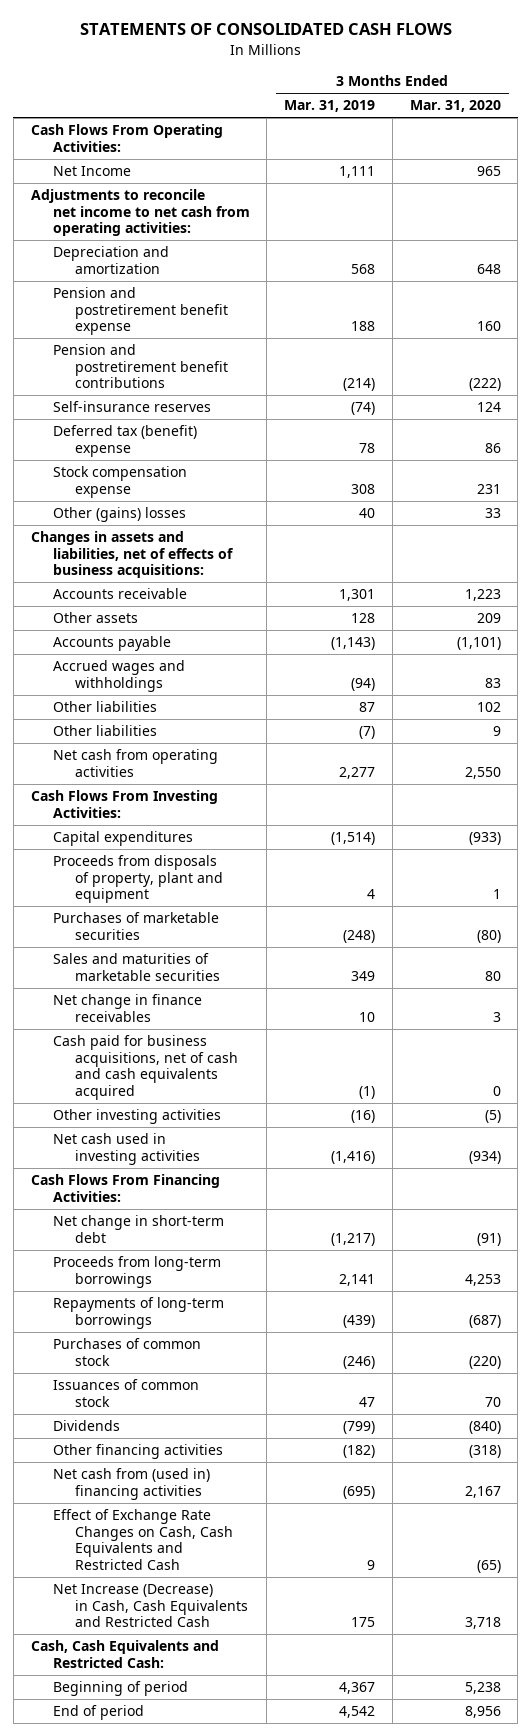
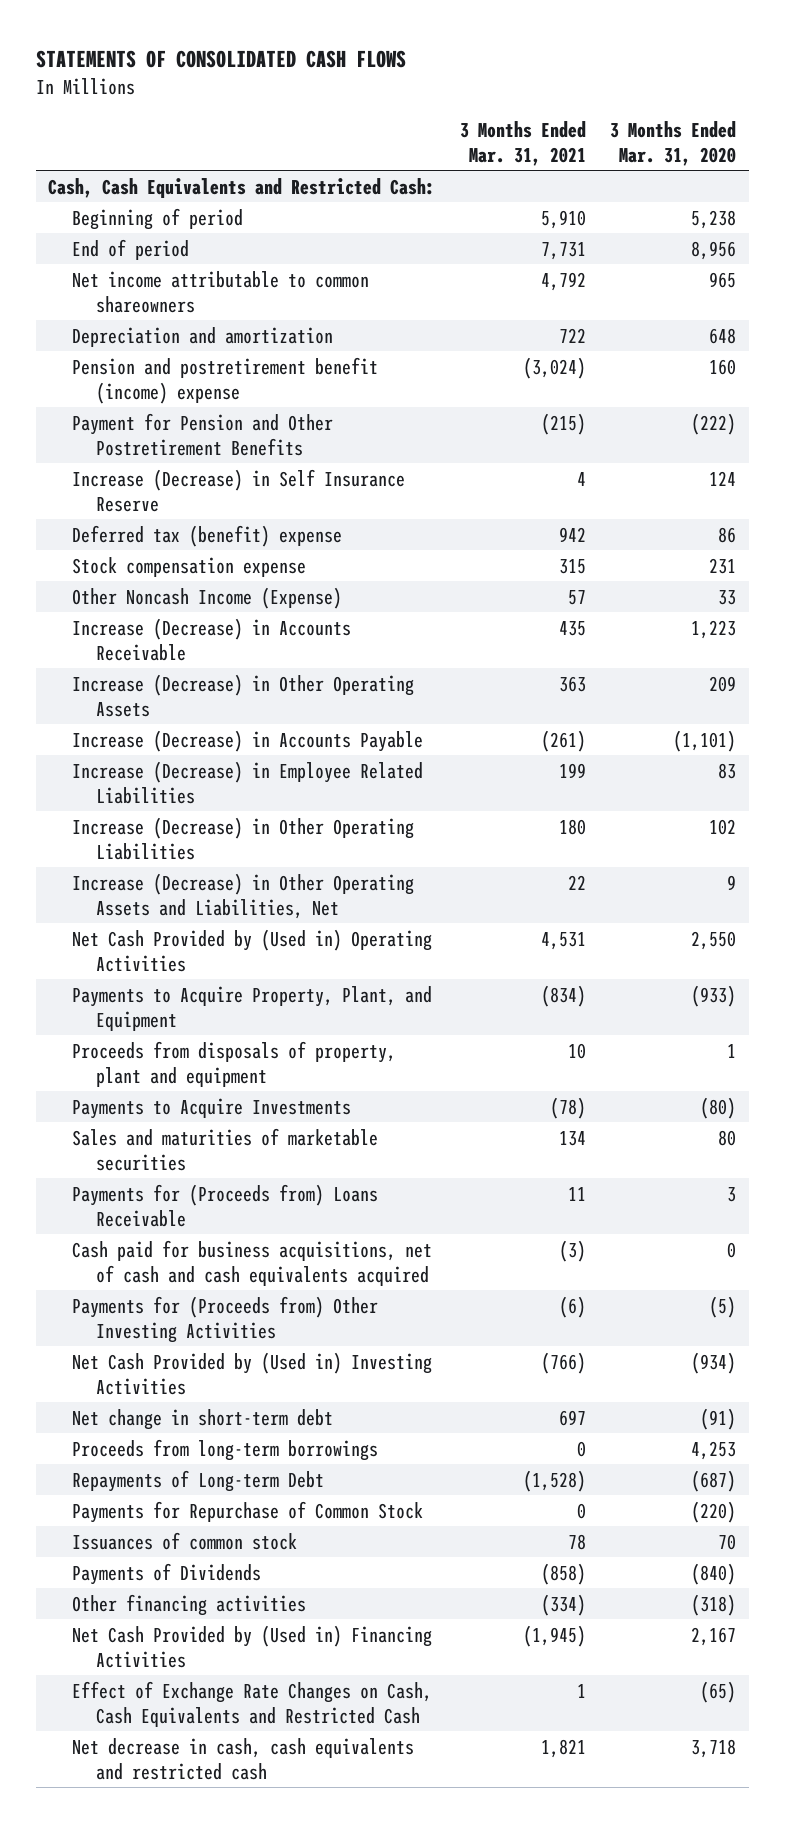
- | 3 Months Ended Mar. 31, 2019 | 3 Months Ended Mar. 31, 2020
+ | 3 Months Ended Mar. 31, 2021 | 3 Months Ended Mar. 31, 2020
- Cash Flows From Operating Activities:
- Net Income | 1,111 | 965
- Adjustments to reconcile net income to net cash from operating activities:
moved up: Cash, Cash Equivalents and Restricted Cash:
moved up: Beginning of period | 5,910 | 5,238
moved up: End of period | 7,731 | 8,956
+ Net income attributable to common shareowners | 4,792 | 965
- Pension and postretirement benefit expense | 188 | 160
- Pension and postretirement benefit contributions | (214) | (222)
- Self-insurance reserves | (74) | 124
+ Pension and postretirement benefit (income) expense | (3,024) | 160
+ Payment for Pension and Other Postretirement Benefits | (215) | (222)
+ Increase (Decrease) in Self Insurance Reserve | 4 | 124
- Other (gains) losses | 40 | 33
- Changes in assets and liabilities, net of effects of business acquisitions:
- Accounts receivable | 1,301 | 1,223
- Other assets | 128 | 209
- Accounts payable | (1,143) | (1,101)
- Accrued wages and withholdings | (94) | 83
- Other liabilities | 87 | 102
- Other liabilities | (7) | 9
- Net cash from operating activities | 2,277 | 2,550
- Cash Flows From Investing Activities:
- Capital expenditures | (1,514) | (933)
+ Other Noncash Income (Expense) | 57 | 33
+ Increase (Decrease) in Accounts Receivable | 435 | 1,223
+ Increase (Decrease) in Other Operating Assets | 363 | 209
+ Increase (Decrease) in Accounts Payable | (261) | (1,101)
+ Increase (Decrease) in Employee Related Liabilities | 199 | 83
+ Increase (Decrease) in Other Operating Liabilities | 180 | 102
+ Increase (Decrease) in Other Operating Assets and Liabilities, Net | 22 | 9
+ Net Cash Provided by (Used in) Operating Activities | 4,531 | 2,550
+ Payments to Acquire Property, Plant, and Equipment | (834) | (933)
- Purchases of marketable securities | (248) | (80)
+ Payments to Acquire Investments | (78) | (80)
- Net change in finance receivables | 10 | 3
+ Payments for (Proceeds from) Loans Receivable | 11 | 3
- Other investing activities | (16) | (5)
- Net cash used in investing activities | (1,416) | (934)
- Cash Flows From Financing Activities:
+ Payments for (Proceeds from) Other Investing Activities | (6) | (5)
+ Net Cash Provided by (Used in) Investing Activities | (766) | (934)
- Repayments of long-term borrowings | (439) | (687)
- Purchases of common stock | (246) | (220)
+ Repayments of Long-term Debt | (1,528) | (687)
+ Payments for Repurchase of Common Stock | 0 | (220)
- Dividends | (799) | (840)
+ Payments of Dividends | (858) | (840)
- Net cash from (used in) financing activities | (695) | 2,167
+ Net Cash Provided by (Used in) Financing Activities | (1,945) | 2,167
- Net Increase (Decrease) in Cash, Cash Equivalents and Restricted Cash | 175 | 3,718
+ Net decrease in cash, cash equivalents and restricted cash | 1,821 | 3,718

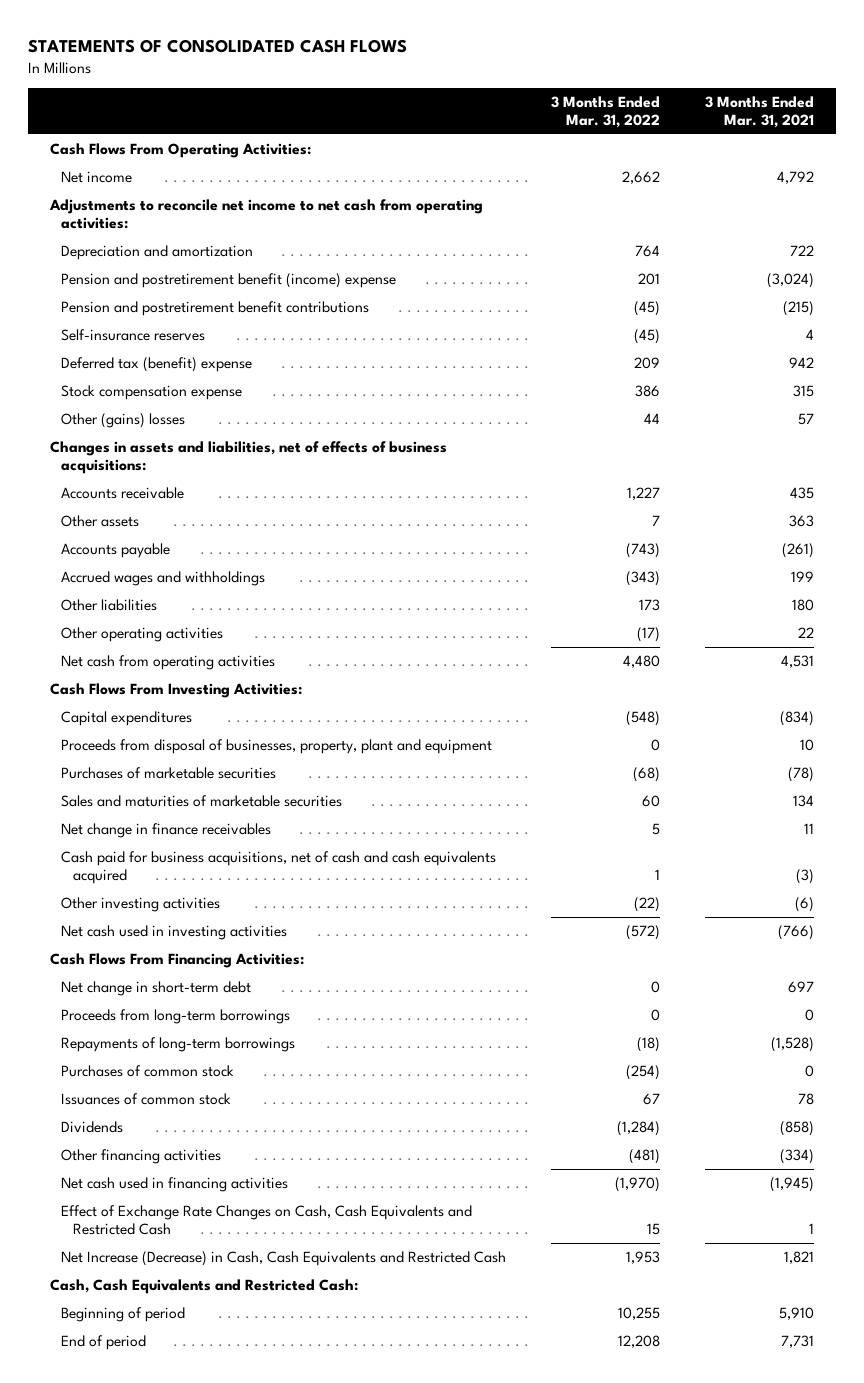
- | 3 Months Ended Mar. 31, 2021 | 3 Months Ended Mar. 31, 2020
+ | 3 Months Ended Mar. 31, 2022 | 3 Months Ended Mar. 31, 2021
- Net income attributable to common shareowners | 4,792 | 965
+ Cash Flows From Operating Activities:
+ Net income | 2,662 | 4,792
+ Adjustments to reconcile net income to net cash from operating activities:
- Payment for Pension and Other Postretirement Benefits | (215) | (222)
- Increase (Decrease) in Self Insurance Reserve | 4 | 124
+ Pension and postretirement benefit contributions | (45) | (215)
+ Self-insurance reserves | (45) | 4
- Other Noncash Income (Expense) | 57 | 33
- Increase (Decrease) in Accounts Receivable | 435 | 1,223
- Increase (Decrease) in Other Operating Assets | 363 | 209
- Increase (Decrease) in Accounts Payable | (261) | (1,101)
- Increase (Decrease) in Employee Related Liabilities | 199 | 83
- Increase (Decrease) in Other Operating Liabilities | 180 | 102
- Increase (Decrease) in Other Operating Assets and Liabilities, Net | 22 | 9
- Net Cash Provided by (Used in) Operating Activities | 4,531 | 2,550
- Payments to Acquire Property, Plant, and Equipment | (834) | (933)
- Proceeds from disposals of property, plant and equipment | 10 | 1
- Payments to Acquire Investments | (78) | (80)
+ Other (gains) losses | 44 | 57
+ Changes in assets and liabilities, net of effects of business acquisitions:
+ Accounts receivable | 1,227 | 435
+ Other assets | 7 | 363
+ Accounts payable | (743) | (261)
+ Accrued wages and withholdings | (343) | 199
+ Other liabilities | 173 | 180
+ Other operating activities | (17) | 22
+ Net cash from operating activities | 4,480 | 4,531
+ Cash Flows From Investing Activities:
+ Capital expenditures | (548) | (834)
+ Proceeds from disposal of businesses, property, plant and equipment | 0 | 10
+ Purchases of marketable securities | (68) | (78)
- Payments for (Proceeds from) Loans Receivable | 11 | 3
+ Net change in finance receivables | 5 | 11
- Payments for (Proceeds from) Other Investing Activities | (6) | (5)
- Net Cash Provided by (Used in) Investing Activities | (766) | (934)
+ Other investing activities | (22) | (6)
+ Net cash used in investing activities | (572) | (766)
+ Cash Flows From Financing Activities:
- Repayments of Long-term Debt | (1,528) | (687)
- Payments for Repurchase of Common Stock | 0 | (220)
+ Repayments of long-term borrowings | (18) | (1,528)
+ Purchases of common stock | (254) | 0
- Payments of Dividends | (858) | (840)
+ Dividends | (1,284) | (858)
- Net Cash Provided by (Used in) Financing Activities | (1,945) | 2,167
+ Net cash used in financing activities | (1,970) | (1,945)
- Net decrease in cash, cash equivalents and restricted cash | 1,821 | 3,718
+ Net Increase (Decrease) in Cash, Cash Equivalents and Restricted Cash | 1,953 | 1,821
moved down: Cash, Cash Equivalents and Restricted Cash:
moved down: Beginning of period | 10,255 | 5,910
moved down: End of period | 12,208 | 7,731

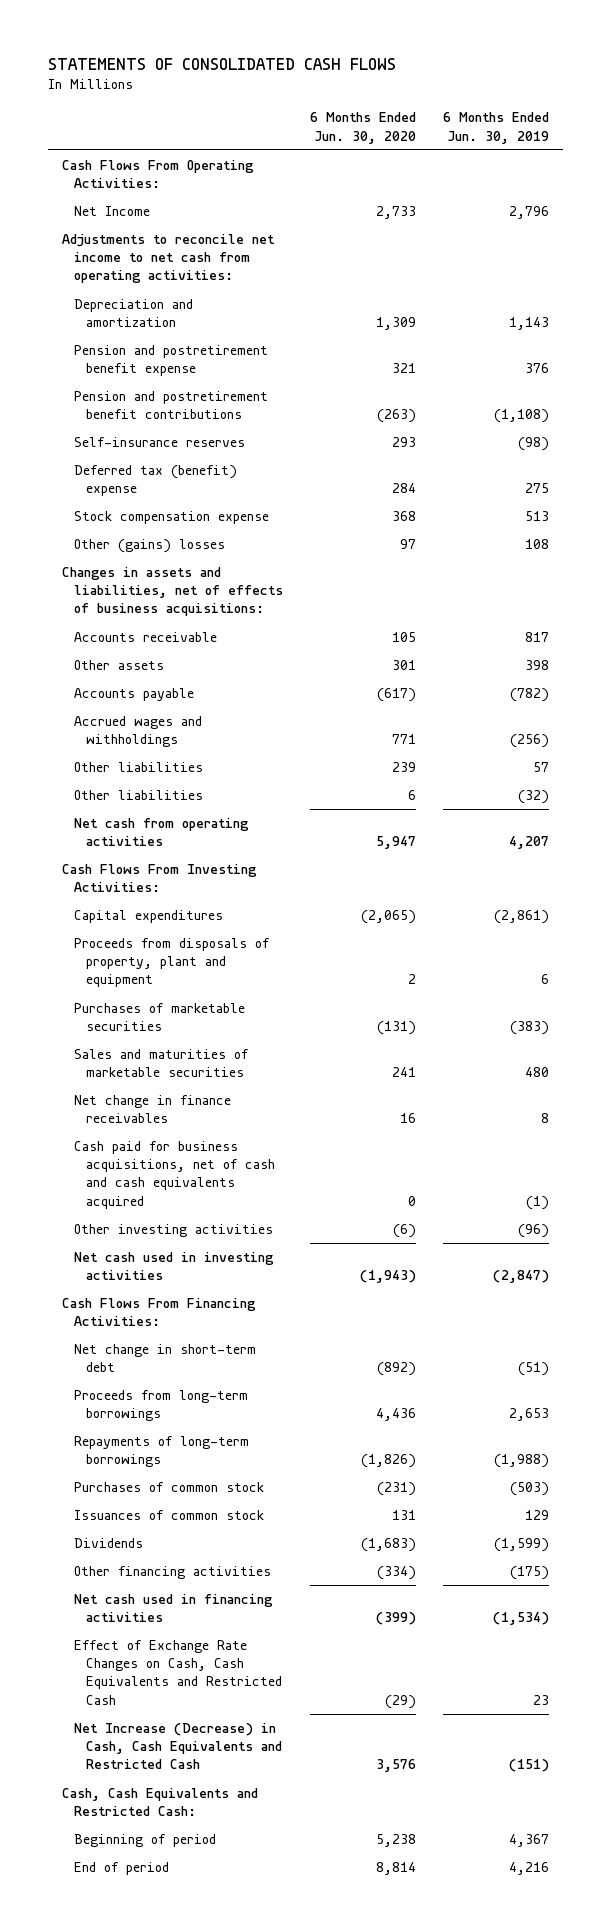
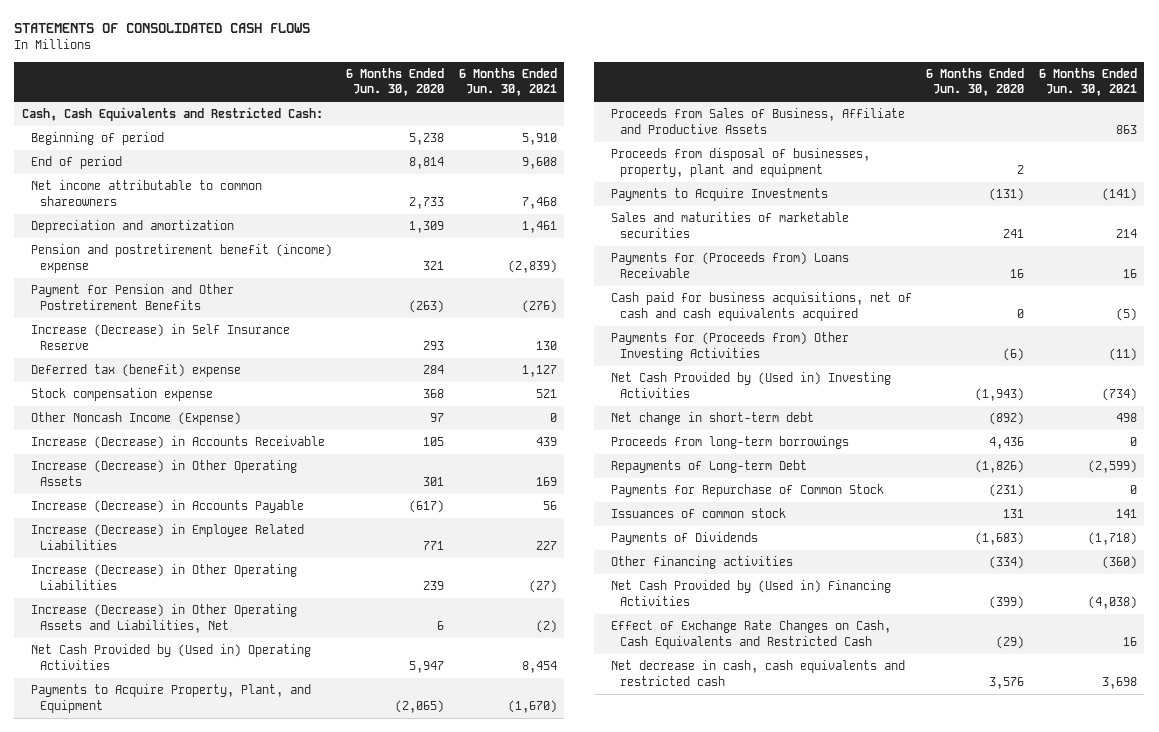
- | 6 Months Ended Jun. 30, 2020 | 6 Months Ended Jun. 30, 2019
+ | 6 Months Ended Jun. 30, 2020 | 6 Months Ended Jun. 30, 2021
- Cash Flows From Operating Activities:
- Net Income | 2,733 | 2,796
- Adjustments to reconcile net income to net cash from operating activities:
moved up: Cash, Cash Equivalents and Restricted Cash:
moved up: Beginning of period | 5,238 | 5,910
moved up: End of period | 8,814 | 9,608
+ Net income attributable to common shareowners | 2,733 | 7,468
- Pension and postretirement benefit expense | 321 | 376
- Pension and postretirement benefit contributions | (263) | (1,108)
- Self-insurance reserves | 293 | (98)
+ Pension and postretirement benefit (income) expense | 321 | (2,839)
+ Payment for Pension and Other Postretirement Benefits | (263) | (276)
+ Increase (Decrease) in Self Insurance Reserve | 293 | 130
- Other (gains) losses | 97 | 108
- Changes in assets and liabilities, net of effects of business acquisitions:
- Accounts receivable | 105 | 817
- Other assets | 301 | 398
- Accounts payable | (617) | (782)
- Accrued wages and withholdings | 771 | (256)
- Other liabilities | 239 | 57
- Other liabilities | 6 | (32)
- Net cash from operating activities | 5,947 | 4,207
- Cash Flows From Investing Activities:
- Capital expenditures | (2,065) | (2,861)
- Proceeds from disposals of property, plant and equipment | 2 | 6
- Purchases of marketable securities | (131) | (383)
+ Other Noncash Income (Expense) | 97 | 0
+ Increase (Decrease) in Accounts Receivable | 105 | 439
+ Increase (Decrease) in Other Operating Assets | 301 | 169
+ Increase (Decrease) in Accounts Payable | (617) | 56
+ Increase (Decrease) in Employee Related Liabilities | 771 | 227
+ Increase (Decrease) in Other Operating Liabilities | 239 | (27)
+ Increase (Decrease) in Other Operating Assets and Liabilities, Net | 6 | (2)
+ Net Cash Provided by (Used in) Operating Activities | 5,947 | 8,454
+ Payments to Acquire Property, Plant, and Equipment | (2,065) | (1,670)
+ Proceeds from Sales of Business, Affiliate and Productive Assets | | 863
+ Proceeds from disposal of businesses, property, plant and equipment | 2 |
+ Payments to Acquire Investments | (131) | (141)
- Net change in finance receivables | 16 | 8
+ Payments for (Proceeds from) Loans Receivable | 16 | 16
- Other investing activities | (6) | (96)
- Net cash used in investing activities | (1,943) | (2,847)
- Cash Flows From Financing Activities:
+ Payments for (Proceeds from) Other Investing Activities | (6) | (11)
+ Net Cash Provided by (Used in) Investing Activities | (1,943) | (734)
- Repayments of long-term borrowings | (1,826) | (1,988)
- Purchases of common stock | (231) | (503)
+ Repayments of Long-term Debt | (1,826) | (2,599)
+ Payments for Repurchase of Common Stock | (231) | 0
- Dividends | (1,683) | (1,599)
+ Payments of Dividends | (1,683) | (1,718)
- Net cash used in financing activities | (399) | (1,534)
+ Net Cash Provided by (Used in) Financing Activities | (399) | (4,038)
- Net Increase (Decrease) in Cash, Cash Equivalents and Restricted Cash | 3,576 | (151)
+ Net decrease in cash, cash equivalents and restricted cash | 3,576 | 3,698

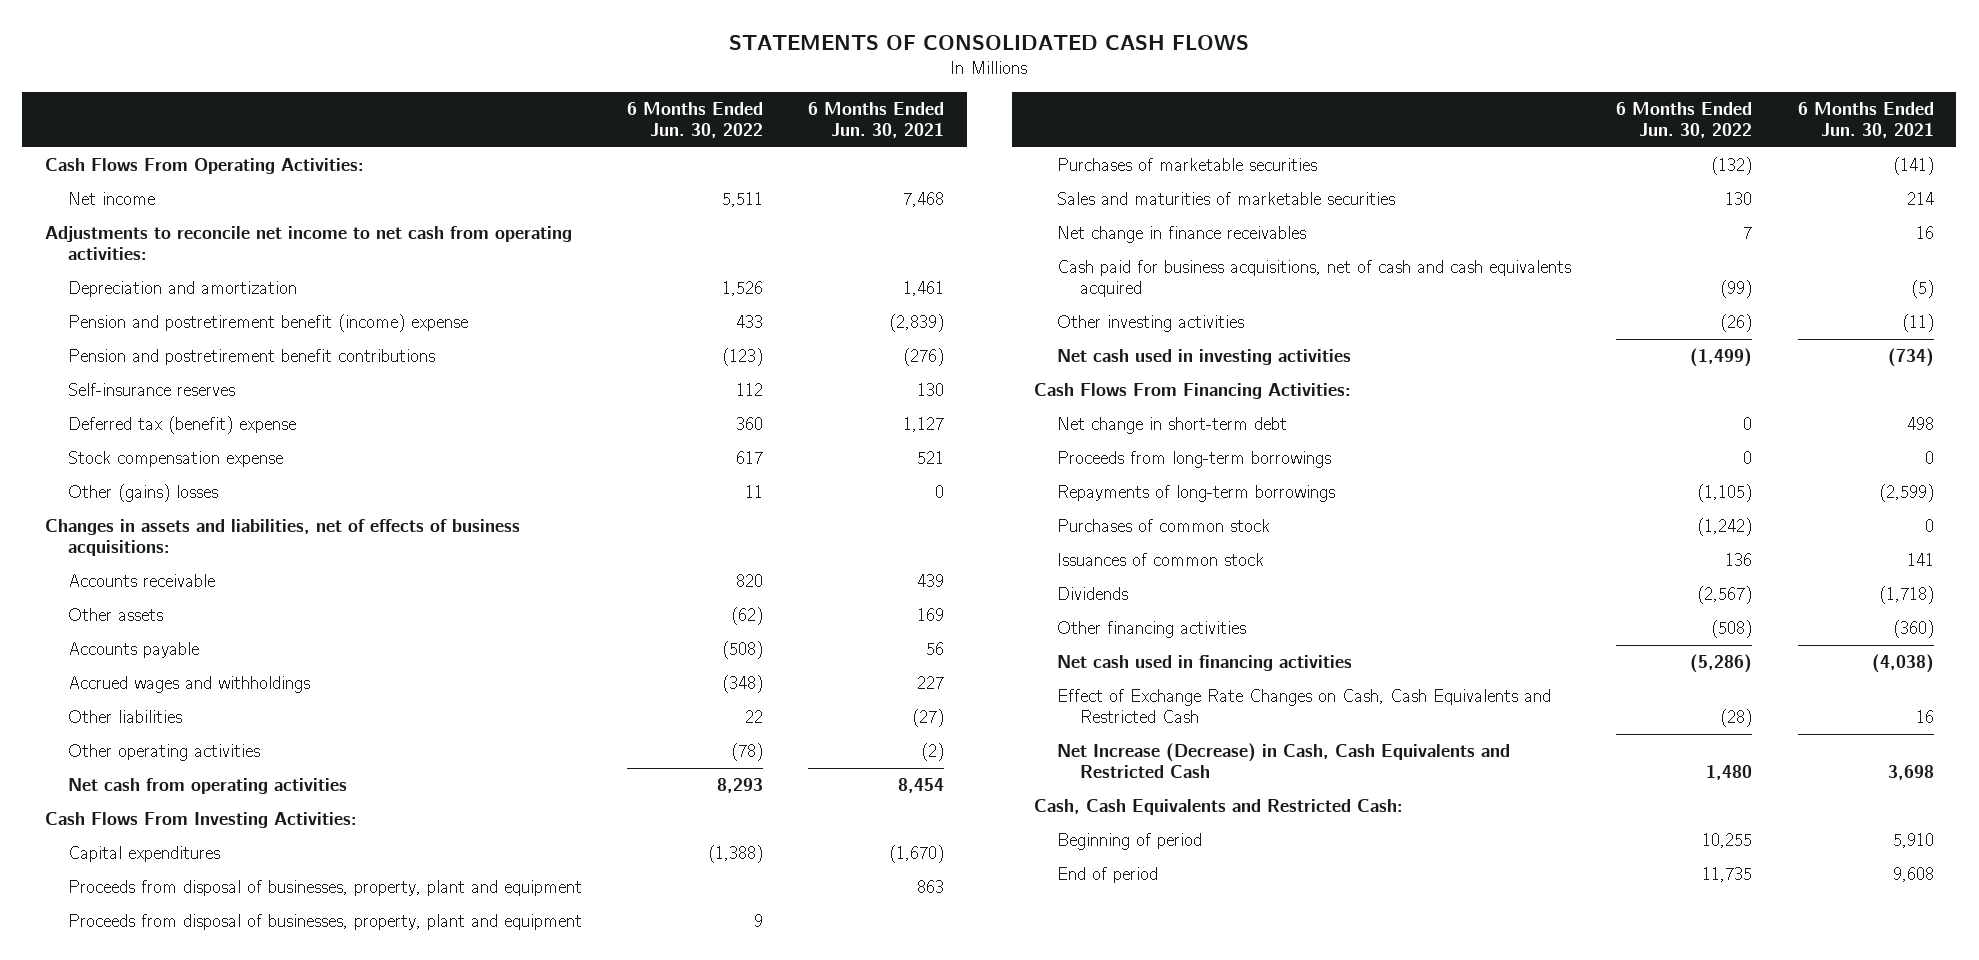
- | 6 Months Ended Jun. 30, 2020 | 6 Months Ended Jun. 30, 2021
+ | 6 Months Ended Jun. 30, 2022 | 6 Months Ended Jun. 30, 2021
- Net income attributable to common shareowners | 2,733 | 7,468
+ Cash Flows From Operating Activities:
+ Net income | 5,511 | 7,468
+ Adjustments to reconcile net income to net cash from operating activities:
- Payment for Pension and Other Postretirement Benefits | (263) | (276)
- Increase (Decrease) in Self Insurance Reserve | 293 | 130
+ Pension and postretirement benefit contributions | (123) | (276)
+ Self-insurance reserves | 112 | 130
- Other Noncash Income (Expense) | 97 | 0
- Increase (Decrease) in Accounts Receivable | 105 | 439
- Increase (Decrease) in Other Operating Assets | 301 | 169
- Increase (Decrease) in Accounts Payable | (617) | 56
- Increase (Decrease) in Employee Related Liabilities | 771 | 227
- Increase (Decrease) in Other Operating Liabilities | 239 | (27)
- Increase (Decrease) in Other Operating Assets and Liabilities, Net | 6 | (2)
- Net Cash Provided by (Used in) Operating Activities | 5,947 | 8,454
- Payments to Acquire Property, Plant, and Equipment | (2,065) | (1,670)
- Proceeds from Sales of Business, Affiliate and Productive Assets | | 863
+ Other (gains) losses | 11 | 0
+ Changes in assets and liabilities, net of effects of business acquisitions:
+ Accounts receivable | 820 | 439
+ Other assets | (62) | 169
+ Accounts payable | (508) | 56
+ Accrued wages and withholdings | (348) | 227
+ Other liabilities | 22 | (27)
+ Other operating activities | (78) | (2)
+ Net cash from operating activities | 8,293 | 8,454
+ Cash Flows From Investing Activities:
+ Capital expenditures | (1,388) | (1,670)
+ Proceeds from disposal of businesses, property, plant and equipment | | 863
- Payments to Acquire Investments | (131) | (141)
+ Purchases of marketable securities | (132) | (141)
- Payments for (Proceeds from) Loans Receivable | 16 | 16
+ Net change in finance receivables | 7 | 16
- Payments for (Proceeds from) Other Investing Activities | (6) | (11)
- Net Cash Provided by (Used in) Investing Activities | (1,943) | (734)
+ Other investing activities | (26) | (11)
+ Net cash used in investing activities | (1,499) | (734)
+ Cash Flows From Financing Activities:
- Repayments of Long-term Debt | (1,826) | (2,599)
- Payments for Repurchase of Common Stock | (231) | 0
+ Repayments of long-term borrowings | (1,105) | (2,599)
+ Purchases of common stock | (1,242) | 0
- Payments of Dividends | (1,683) | (1,718)
+ Dividends | (2,567) | (1,718)
- Net Cash Provided by (Used in) Financing Activities | (399) | (4,038)
+ Net cash used in financing activities | (5,286) | (4,038)
- Net decrease in cash, cash equivalents and restricted cash | 3,576 | 3,698
+ Net Increase (Decrease) in Cash, Cash Equivalents and Restricted Cash | 1,480 | 3,698
moved down: Cash, Cash Equivalents and Restricted Cash:
moved down: Beginning of period | 10,255 | 5,910
moved down: End of period | 11,735 | 9,608

